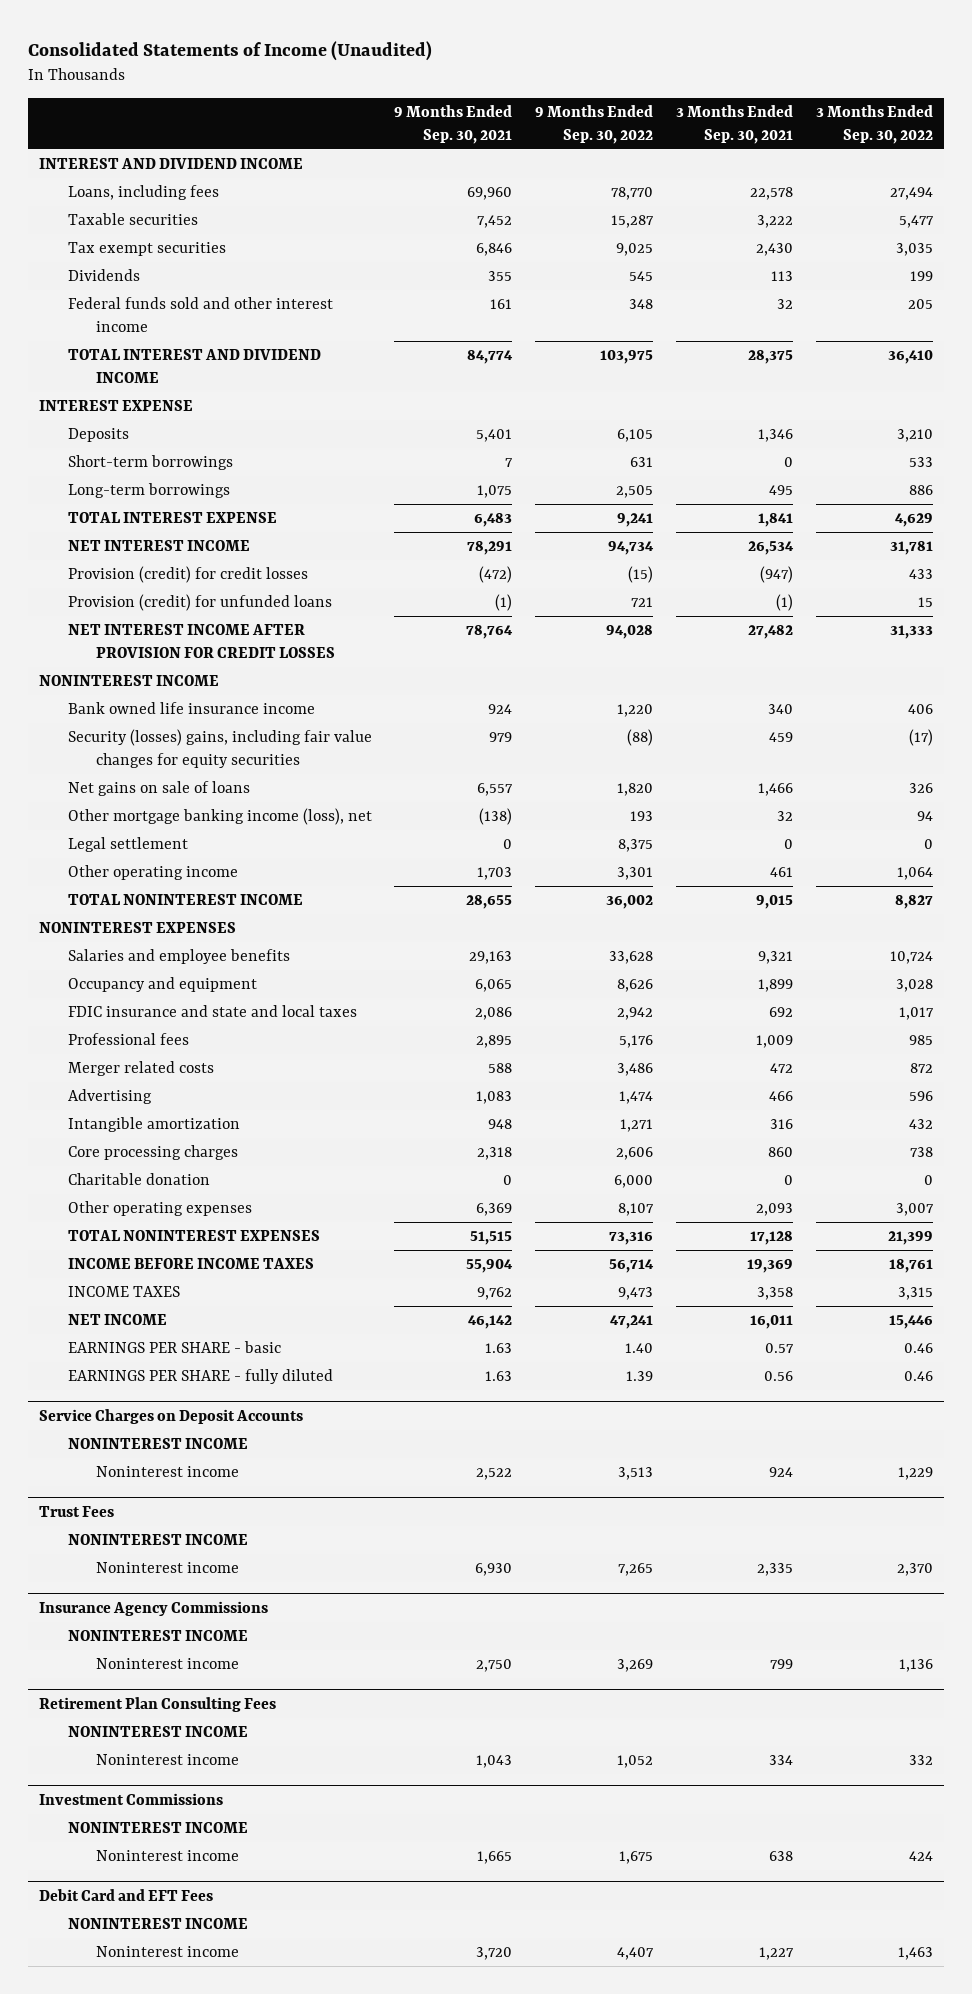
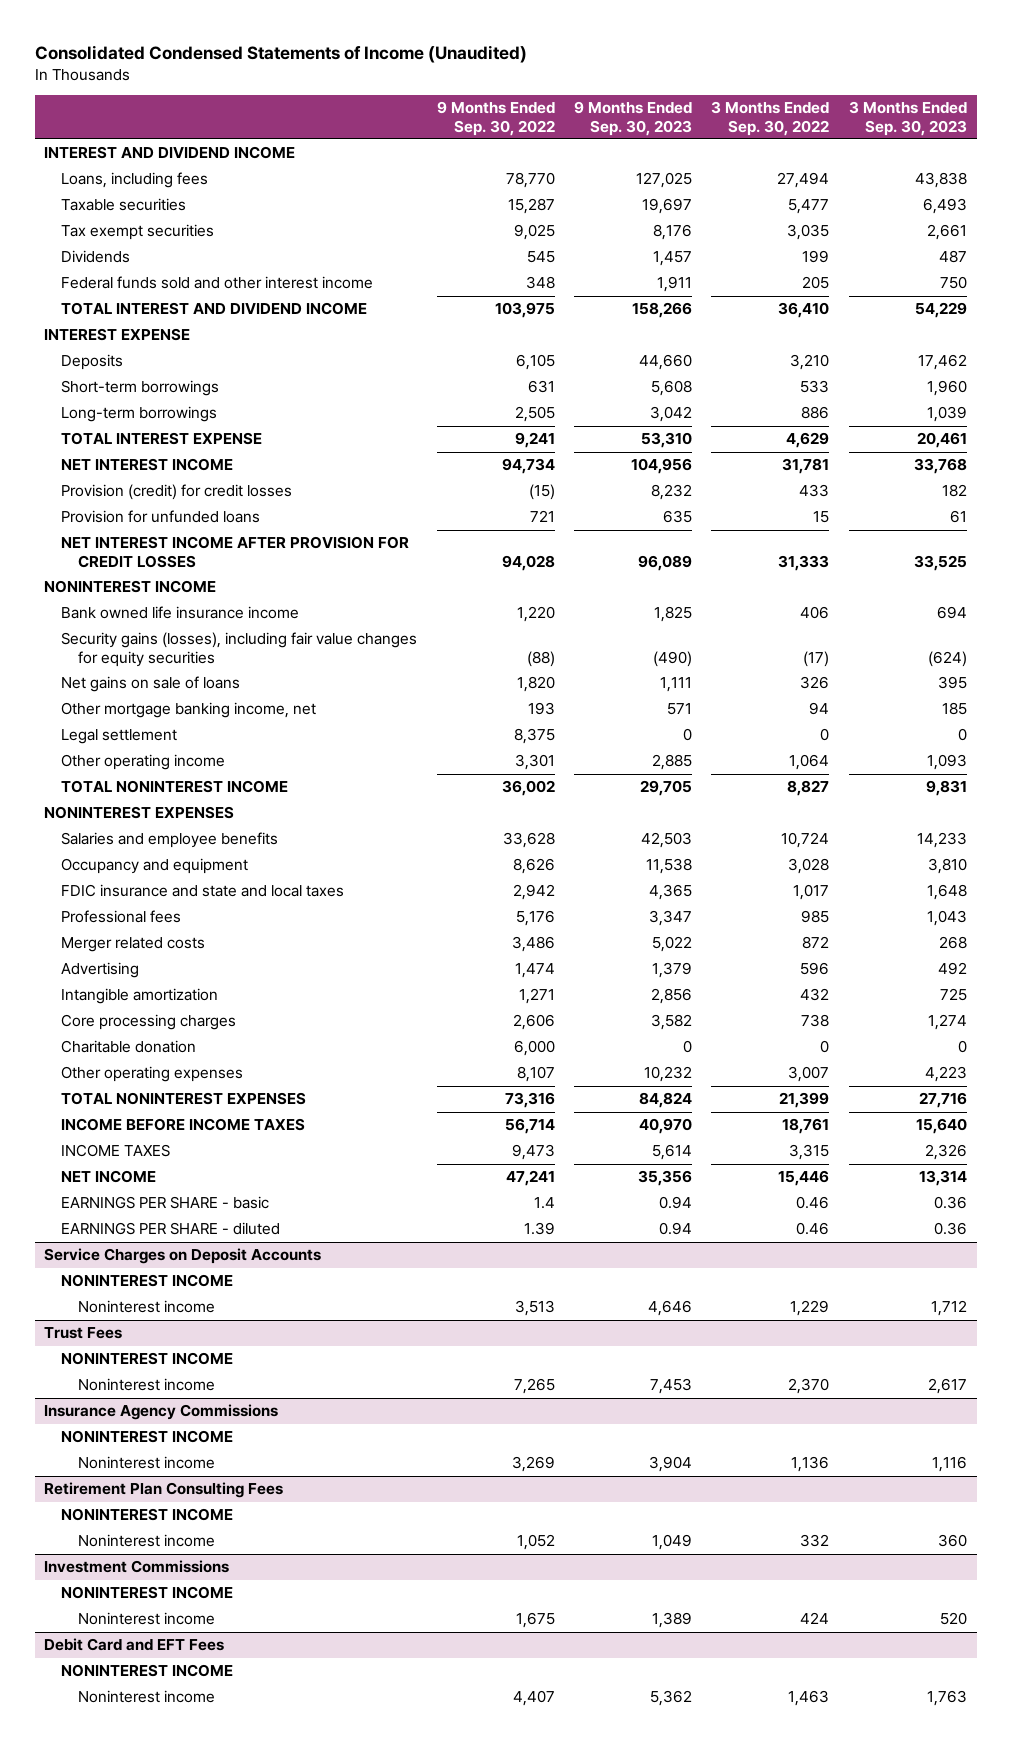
- Consolidated Statements of Income (Unaudited)
+ Consolidated Condensed Statements of Income (Unaudited)
- | 9 Months Ended Sep. 30, 2021 | 9 Months Ended Sep. 30, 2022 | 3 Months Ended Sep. 30, 2021 | 3 Months Ended Sep. 30, 2022
+ | 9 Months Ended Sep. 30, 2022 | 9 Months Ended Sep. 30, 2023 | 3 Months Ended Sep. 30, 2022 | 3 Months Ended Sep. 30, 2023
- Provision (credit) for unfunded loans | (1) | 721 | (1) | 15
+ Provision for unfunded loans | 721 | 635 | 15 | 61
- Security (losses) gains, including fair value changes for equity securities | 979 | (88) | 459 | (17)
+ Security gains (losses), including fair value changes for equity securities | (88) | (490) | (17) | (624)
- Other mortgage banking income (loss), net | (138) | 193 | 32 | 94
+ Other mortgage banking income, net | 193 | 571 | 94 | 185
- EARNINGS PER SHARE - basic | 1.63 | 1.40 | 0.57 | 0.46
- EARNINGS PER SHARE - fully diluted | 1.63 | 1.39 | 0.56 | 0.46
+ EARNINGS PER SHARE - basic | 1.4 | 0.94 | 0.46 | 0.36
+ EARNINGS PER SHARE - diluted | 1.39 | 0.94 | 0.46 | 0.36

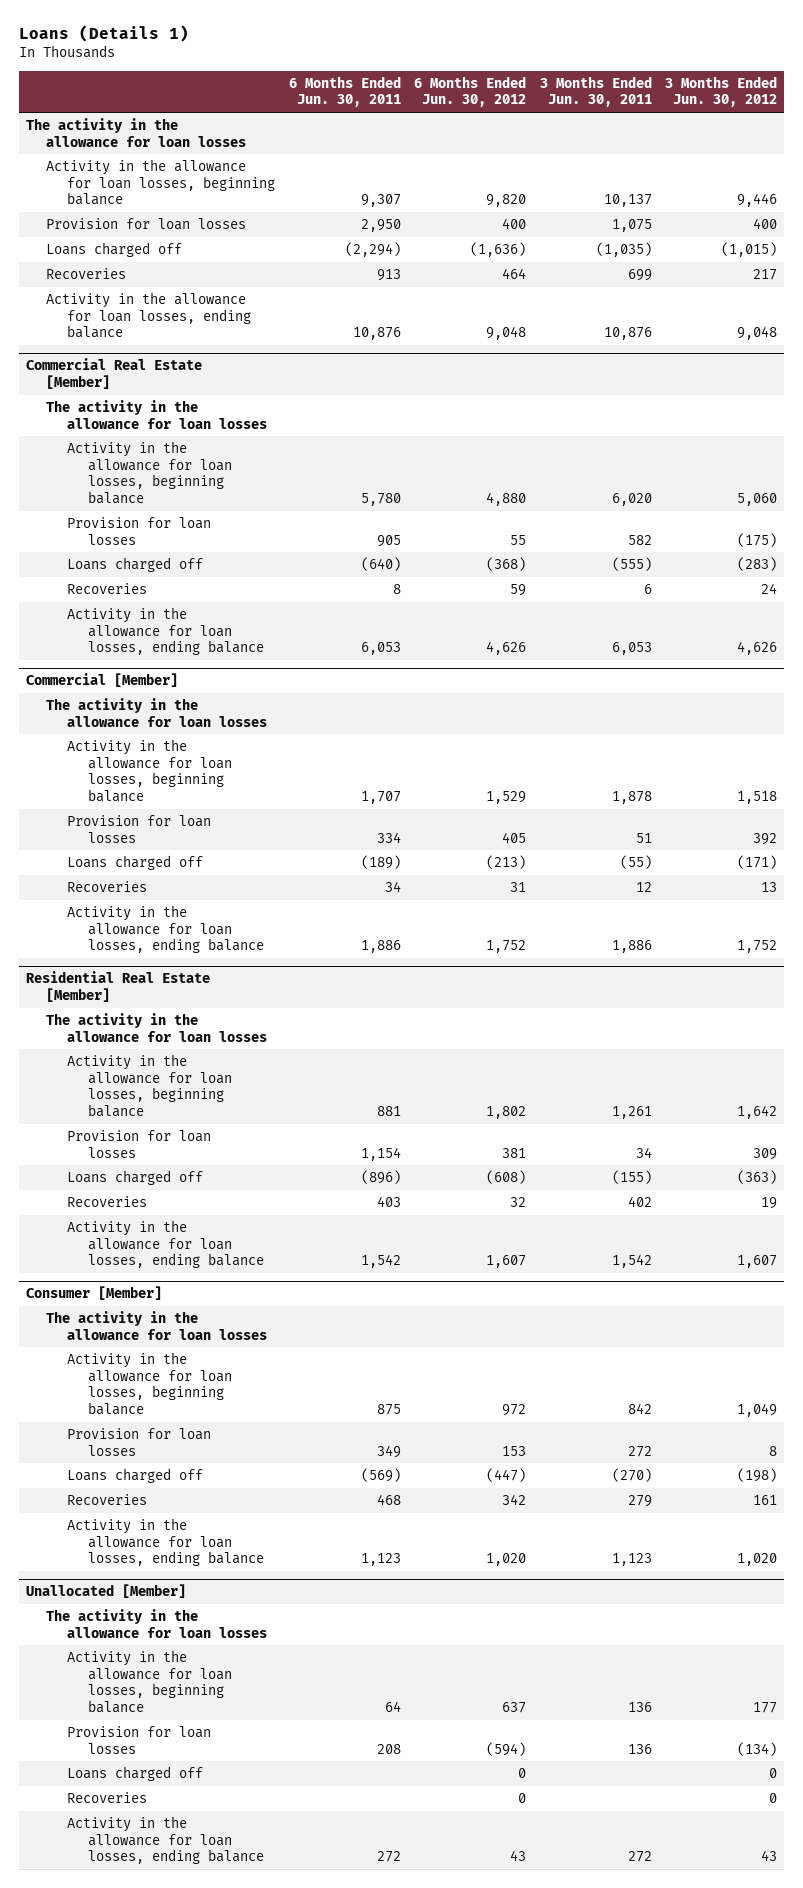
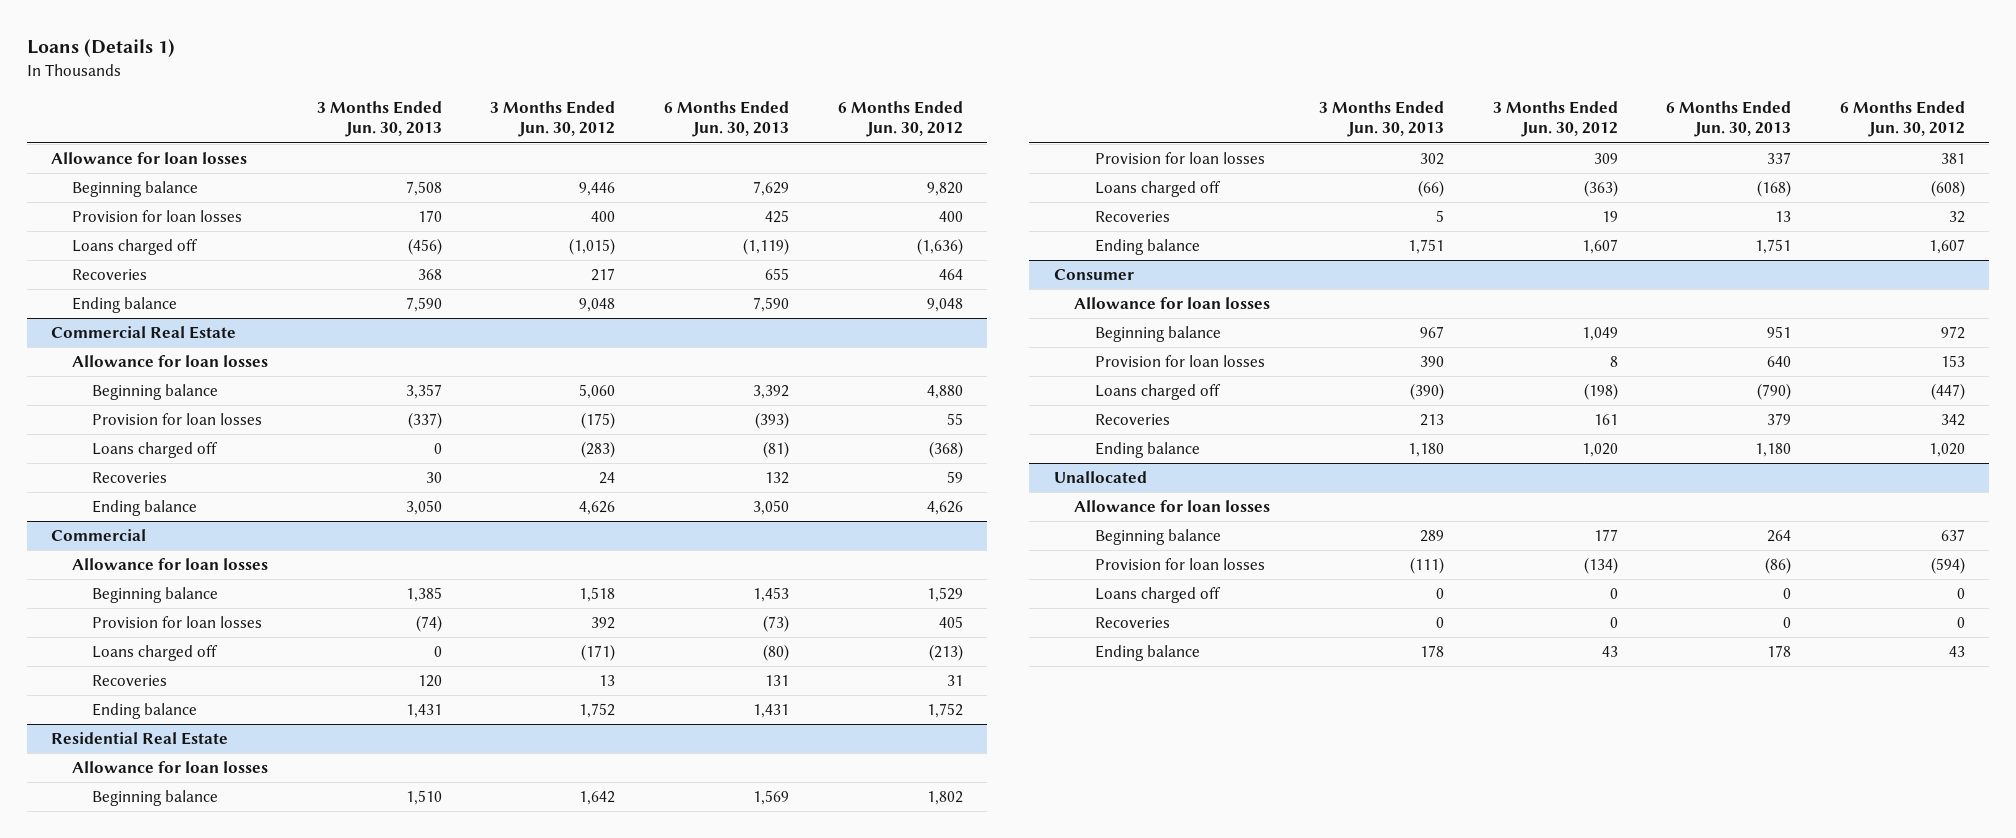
- | 6 Months Ended Jun. 30, 2011 | 6 Months Ended Jun. 30, 2012 | 3 Months Ended Jun. 30, 2011 | 3 Months Ended Jun. 30, 2012
+ | 3 Months Ended Jun. 30, 2013 | 3 Months Ended Jun. 30, 2012 | 6 Months Ended Jun. 30, 2013 | 6 Months Ended Jun. 30, 2012
- The activity in the allowance for loan losses
- Activity in the allowance for loan losses, beginning balance | 9,307 | 9,820 | 10,137 | 9,446
+ Allowance for loan losses
+ Beginning balance | 7,508 | 9,446 | 7,629 | 9,820
- Activity in the allowance for loan losses, ending balance | 10,876 | 9,048 | 10,876 | 9,048
- Commercial Real Estate [Member]
- The activity in the allowance for loan losses
- Activity in the allowance for loan losses, beginning balance | 5,780 | 4,880 | 6,020 | 5,060
+ Ending balance | 7,590 | 9,048 | 7,590 | 9,048
+ Commercial Real Estate
+ Allowance for loan losses
+ Beginning balance | 3,357 | 5,060 | 3,392 | 4,880
- Activity in the allowance for loan losses, ending balance | 6,053 | 4,626 | 6,053 | 4,626
- Commercial [Member]
- The activity in the allowance for loan losses
- Activity in the allowance for loan losses, beginning balance | 1,707 | 1,529 | 1,878 | 1,518
+ Ending balance | 3,050 | 4,626 | 3,050 | 4,626
+ Commercial
+ Allowance for loan losses
+ Beginning balance | 1,385 | 1,518 | 1,453 | 1,529
- Activity in the allowance for loan losses, ending balance | 1,886 | 1,752 | 1,886 | 1,752
- Residential Real Estate [Member]
- The activity in the allowance for loan losses
- Activity in the allowance for loan losses, beginning balance | 881 | 1,802 | 1,261 | 1,642
+ Ending balance | 1,431 | 1,752 | 1,431 | 1,752
+ Residential Real Estate
+ Allowance for loan losses
+ Beginning balance | 1,510 | 1,642 | 1,569 | 1,802
- Activity in the allowance for loan losses, ending balance | 1,542 | 1,607 | 1,542 | 1,607
- Consumer [Member]
- The activity in the allowance for loan losses
- Activity in the allowance for loan losses, beginning balance | 875 | 972 | 842 | 1,049
+ Ending balance | 1,751 | 1,607 | 1,751 | 1,607
+ Consumer
+ Allowance for loan losses
+ Beginning balance | 967 | 1,049 | 951 | 972
- Activity in the allowance for loan losses, ending balance | 1,123 | 1,020 | 1,123 | 1,020
- Unallocated [Member]
- The activity in the allowance for loan losses
- Activity in the allowance for loan losses, beginning balance | 64 | 637 | 136 | 177
+ Ending balance | 1,180 | 1,020 | 1,180 | 1,020
+ Unallocated
+ Allowance for loan losses
+ Beginning balance | 289 | 177 | 264 | 637
- Activity in the allowance for loan losses, ending balance | 272 | 43 | 272 | 43
+ Ending balance | 178 | 43 | 178 | 43

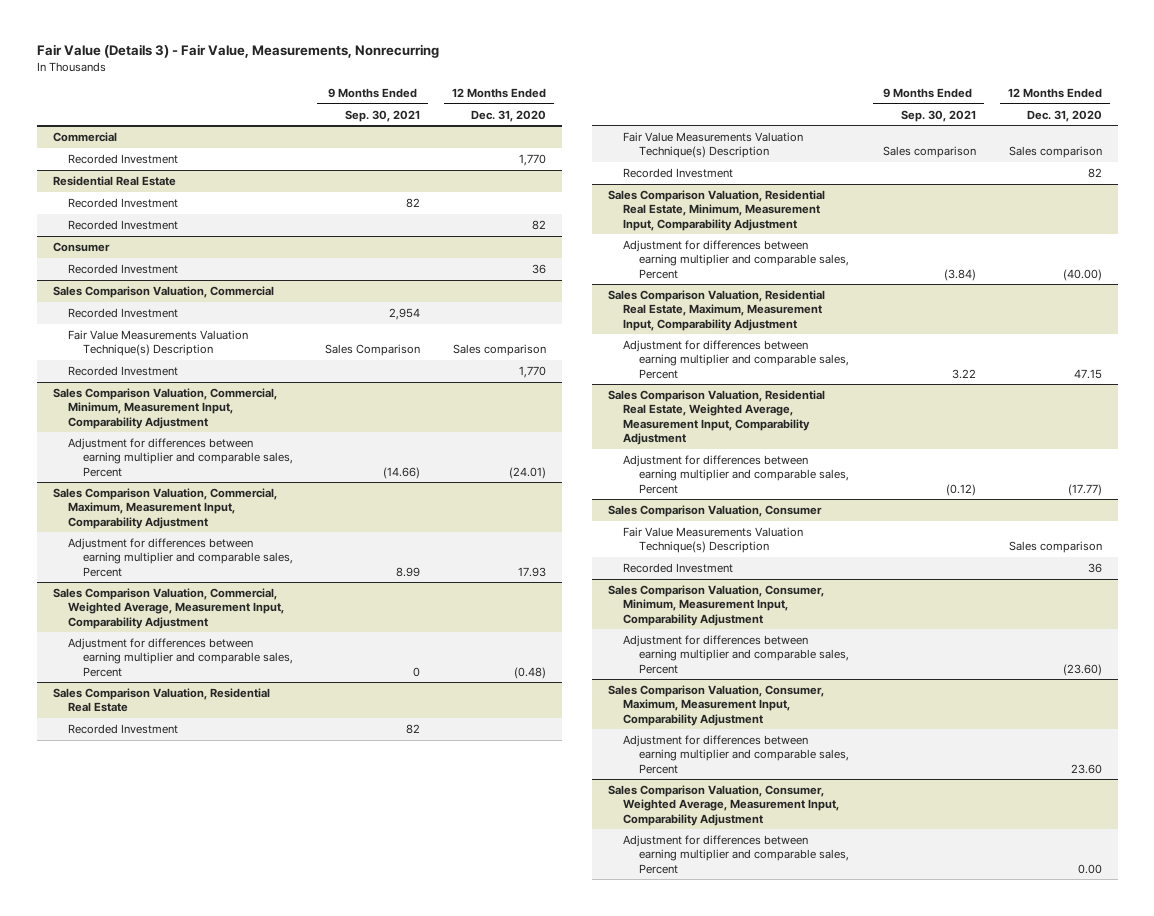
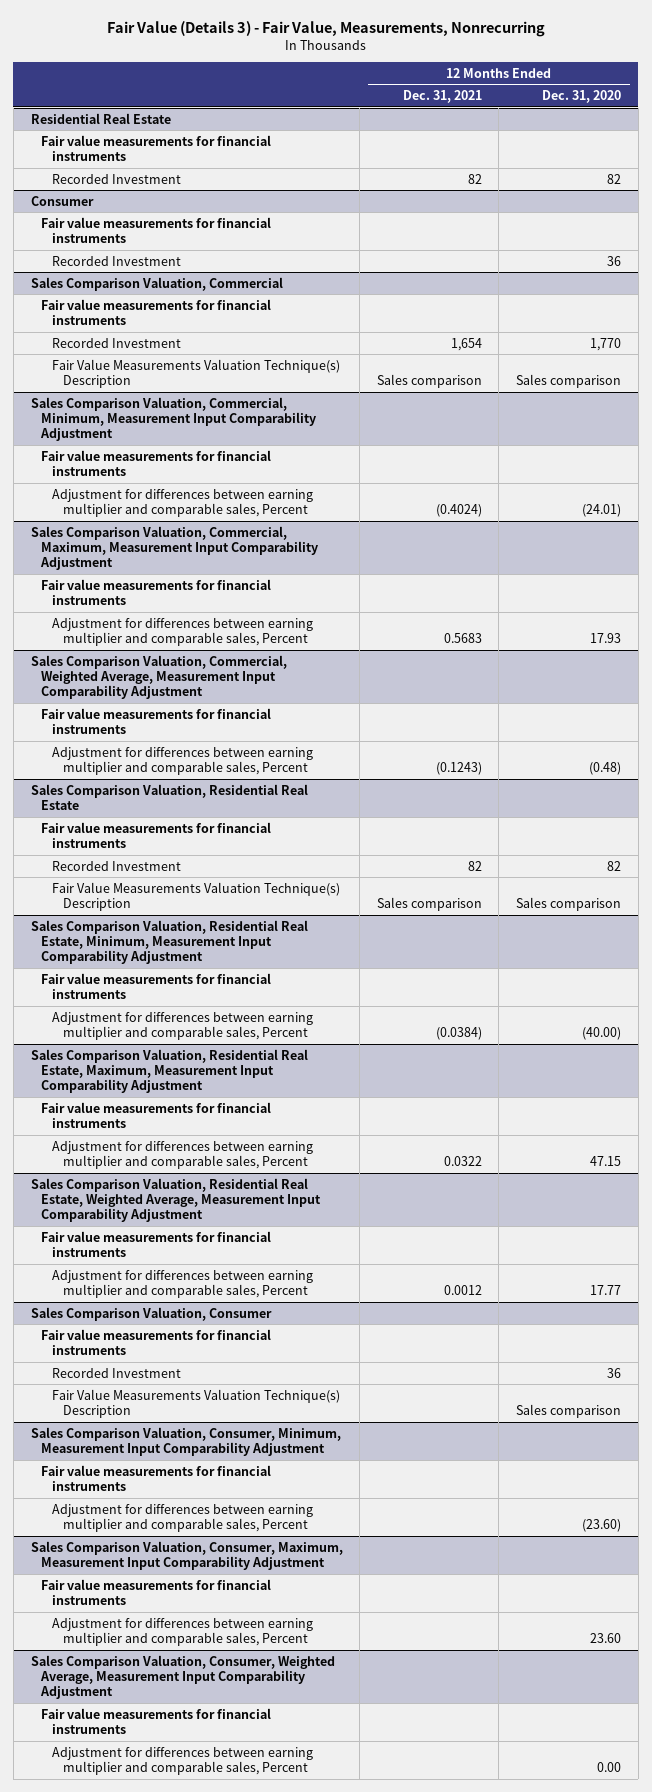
- | 9 Months Ended Sep. 30, 2021 | 12 Months Ended Dec. 31, 2020
+ | 12 Months Ended Dec. 31, 2021 | 12 Months Ended Dec. 31, 2020
- Commercial
- Recorded Investment | | 1,770
@ Residential Real Estate
- Recorded Investment | 82 |
+ Fair value measurements for financial instruments
@ Consumer
+ Fair value measurements for financial instruments
@ Sales Comparison Valuation, Commercial
- Recorded Investment | 2,954 |
+ Fair value measurements for financial instruments
- Sales Comparison Valuation, Commercial, Minimum, Measurement Input, Comparability Adjustment
@ Sales Comparison Valuation, Commercial
moved down: Fair Value Measurements Valuation Technique(s) Description | Sales comparison | Sales comparison
+ Sales Comparison Valuation, Commercial, Minimum, Measurement Input Comparability Adjustment
+ Fair value measurements for financial instruments
- Sales Comparison Valuation, Commercial, Maximum, Measurement Input, Comparability Adjustment
+ Sales Comparison Valuation, Commercial, Maximum, Measurement Input Comparability Adjustment
+ Fair value measurements for financial instruments
- Sales Comparison Valuation, Commercial, Weighted Average, Measurement Input, Comparability Adjustment
+ Sales Comparison Valuation, Commercial, Weighted Average, Measurement Input Comparability Adjustment
+ Fair value measurements for financial instruments
@ Sales Comparison Valuation, Residential Real Estate
- Recorded Investment | 82 |
+ Fair value measurements for financial instruments
- Sales Comparison Valuation, Residential Real Estate, Minimum, Measurement Input, Comparability Adjustment
@ Sales Comparison Valuation, Residential Real Estate
moved down: Fair Value Measurements Valuation Technique(s) Description | Sales comparison | Sales comparison
+ Sales Comparison Valuation, Residential Real Estate, Minimum, Measurement Input Comparability Adjustment
+ Fair value measurements for financial instruments
- Sales Comparison Valuation, Residential Real Estate, Maximum, Measurement Input, Comparability Adjustment
+ Sales Comparison Valuation, Residential Real Estate, Maximum, Measurement Input Comparability Adjustment
+ Fair value measurements for financial instruments
- Sales Comparison Valuation, Residential Real Estate, Weighted Average, Measurement Input, Comparability Adjustment
- Adjustment for differences between earning multiplier and comparable sales, Percent | (0.12) | (17.77)
+ Sales Comparison Valuation, Residential Real Estate, Weighted Average, Measurement Input Comparability Adjustment
+ Fair value measurements for financial instruments
+ Adjustment for differences between earning multiplier and comparable sales, Percent | 0.0012 | 17.77
@ Sales Comparison Valuation, Consumer
+ Fair value measurements for financial instruments
- Sales Comparison Valuation, Consumer, Minimum, Measurement Input, Comparability Adjustment
@ Sales Comparison Valuation, Consumer
moved down: Fair Value Measurements Valuation Technique(s) Description | | Sales comparison
+ Sales Comparison Valuation, Consumer, Minimum, Measurement Input Comparability Adjustment
+ Fair value measurements for financial instruments
- Sales Comparison Valuation, Consumer, Maximum, Measurement Input, Comparability Adjustment
+ Sales Comparison Valuation, Consumer, Maximum, Measurement Input Comparability Adjustment
+ Fair value measurements for financial instruments
- Sales Comparison Valuation, Consumer, Weighted Average, Measurement Input, Comparability Adjustment
+ Sales Comparison Valuation, Consumer, Weighted Average, Measurement Input Comparability Adjustment
+ Fair value measurements for financial instruments

